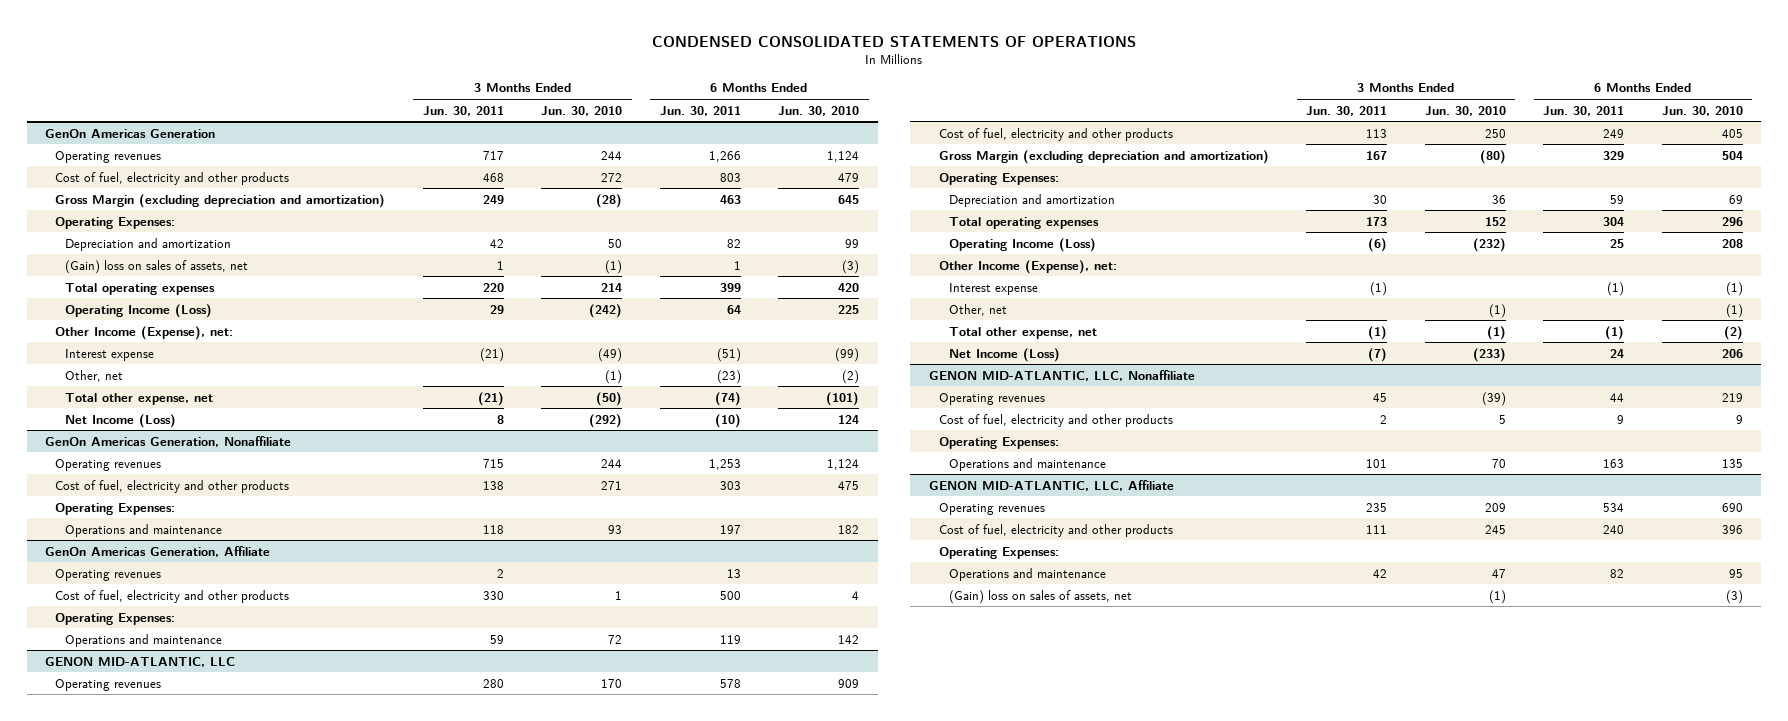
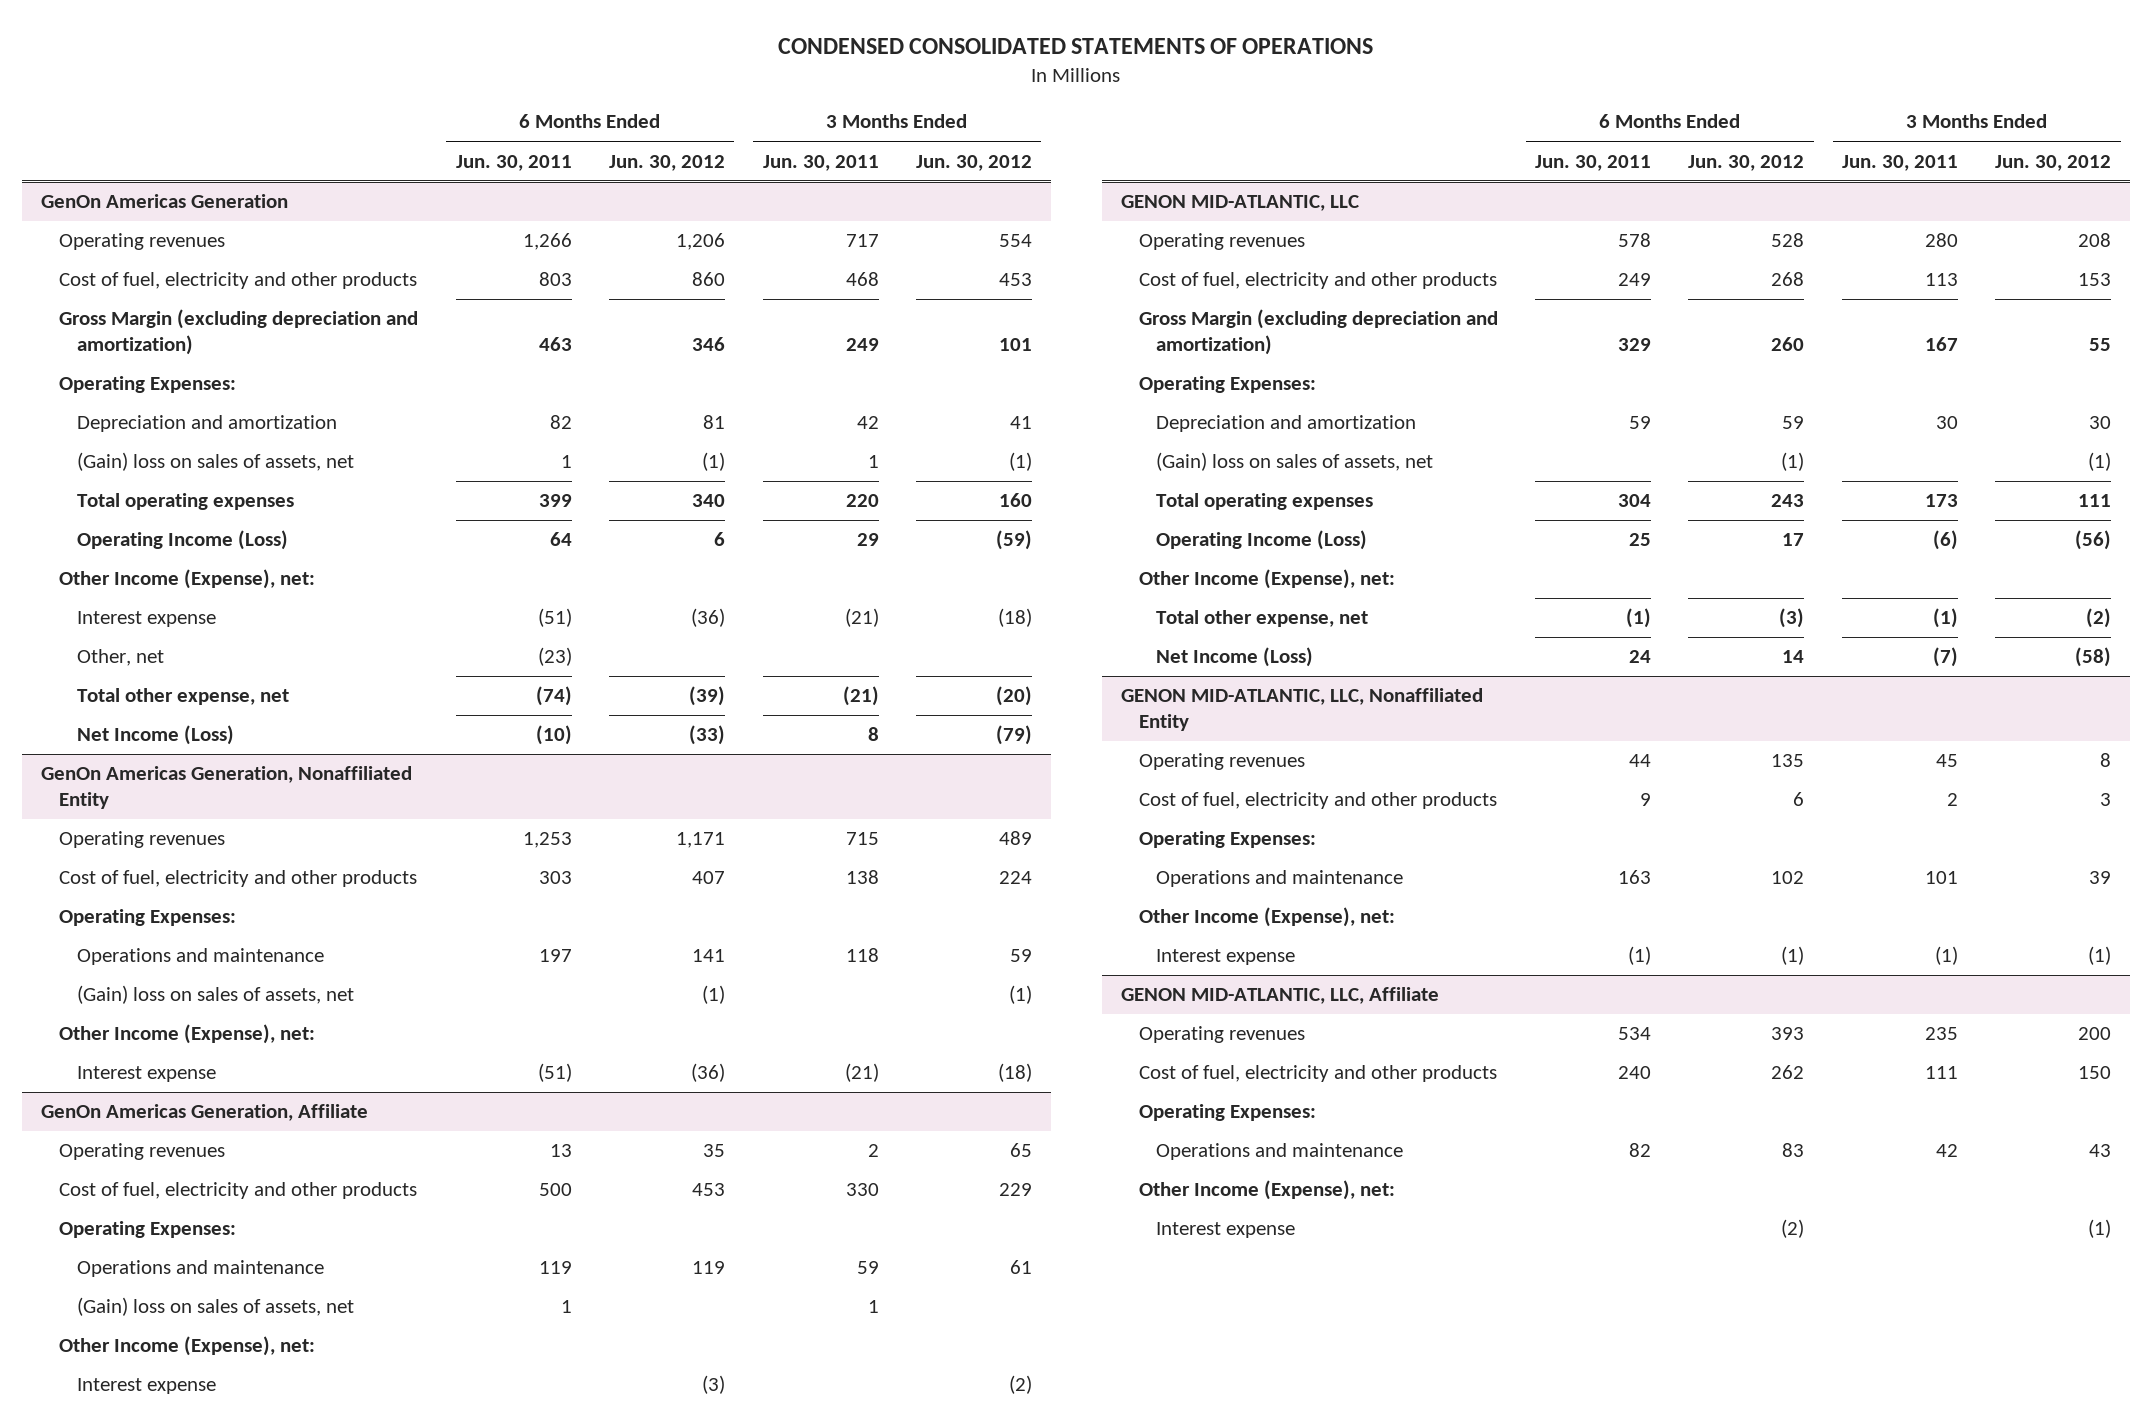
- | 3 Months Ended Jun. 30, 2011 | 3 Months Ended Jun. 30, 2010 | 6 Months Ended Jun. 30, 2011 | 6 Months Ended Jun. 30, 2010
+ | 6 Months Ended Jun. 30, 2011 | 6 Months Ended Jun. 30, 2012 | 3 Months Ended Jun. 30, 2011 | 3 Months Ended Jun. 30, 2012
- GenOn Americas Generation, Nonaffiliate
+ GenOn Americas Generation, Nonaffiliated Entity
+ (Gain) loss on sales of assets, net | | (1) | | (1)
+ Other Income (Expense), net:
+ Interest expense | (51) | (36) | (21) | (18)
@ GenOn Americas Generation, Affiliate
+ (Gain) loss on sales of assets, net | 1 | | 1 |
+ Other Income (Expense), net:
+ Interest expense | | (3) | | (2)
@ GENON MID-ATLANTIC, LLC
+ (Gain) loss on sales of assets, net | | (1) | | (1)
- Interest expense | (1) | | (1) | (1)
- Other, net | | (1) | | (1)
- GENON MID-ATLANTIC, LLC, Nonaffiliate
+ GENON MID-ATLANTIC, LLC, Nonaffiliated Entity
+ Other Income (Expense), net:
+ Interest expense | (1) | (1) | (1) | (1)
@ GENON MID-ATLANTIC, LLC, Affiliate
- (Gain) loss on sales of assets, net | | (1) | | (3)
+ Other Income (Expense), net:
+ Interest expense | | (2) | | (1)

